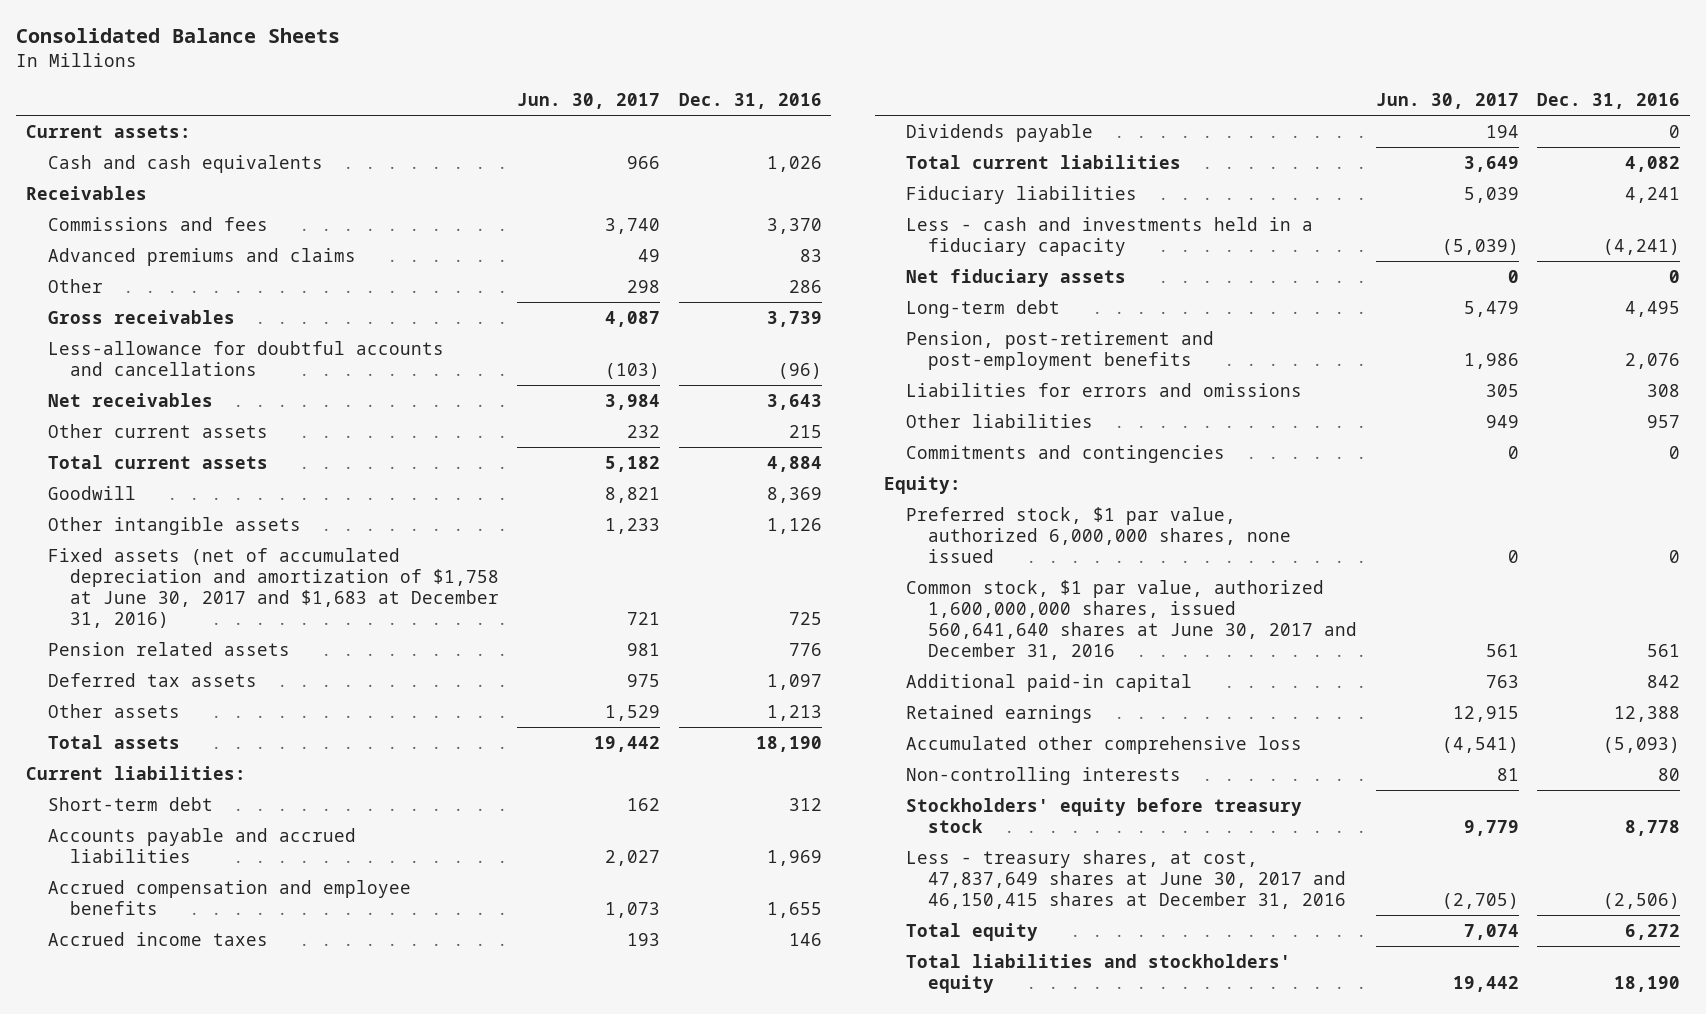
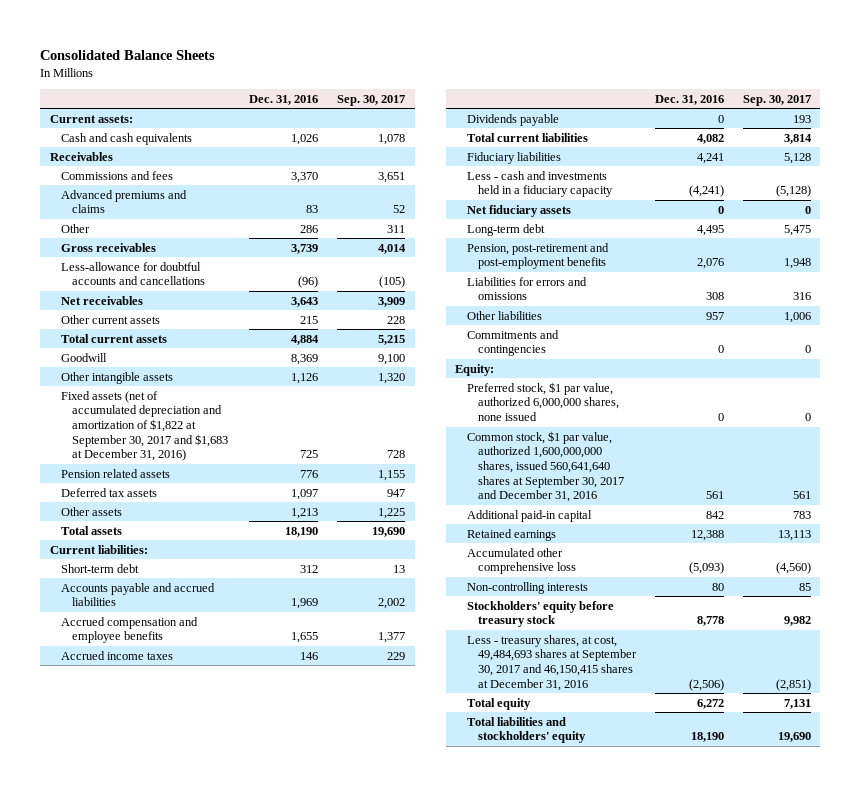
- | Jun. 30, 2017 | Dec. 31, 2016
+ | Dec. 31, 2016 | Sep. 30, 2017
- Fixed assets (net of accumulated depreciation and amortization of $1,758 at June 30, 2017 and $1,683 at December 31, 2016) | 721 | 725
+ Fixed assets (net of accumulated depreciation and amortization of $1,822 at September 30, 2017 and $1,683 at December 31, 2016) | 725 | 728
- Common stock, $1 par value, authorized 1,600,000,000 shares, issued 560,641,640 shares at June 30, 2017 and December 31, 2016 | 561 | 561
+ Common stock, $1 par value, authorized 1,600,000,000 shares, issued 560,641,640 shares at September 30, 2017 and December 31, 2016 | 561 | 561
- Less - treasury shares, at cost, 47,837,649 shares at June 30, 2017 and 46,150,415 shares at December 31, 2016 | (2,705) | (2,506)
+ Less - treasury shares, at cost, 49,484,693 shares at September 30, 2017 and 46,150,415 shares at December 31, 2016 | (2,506) | (2,851)

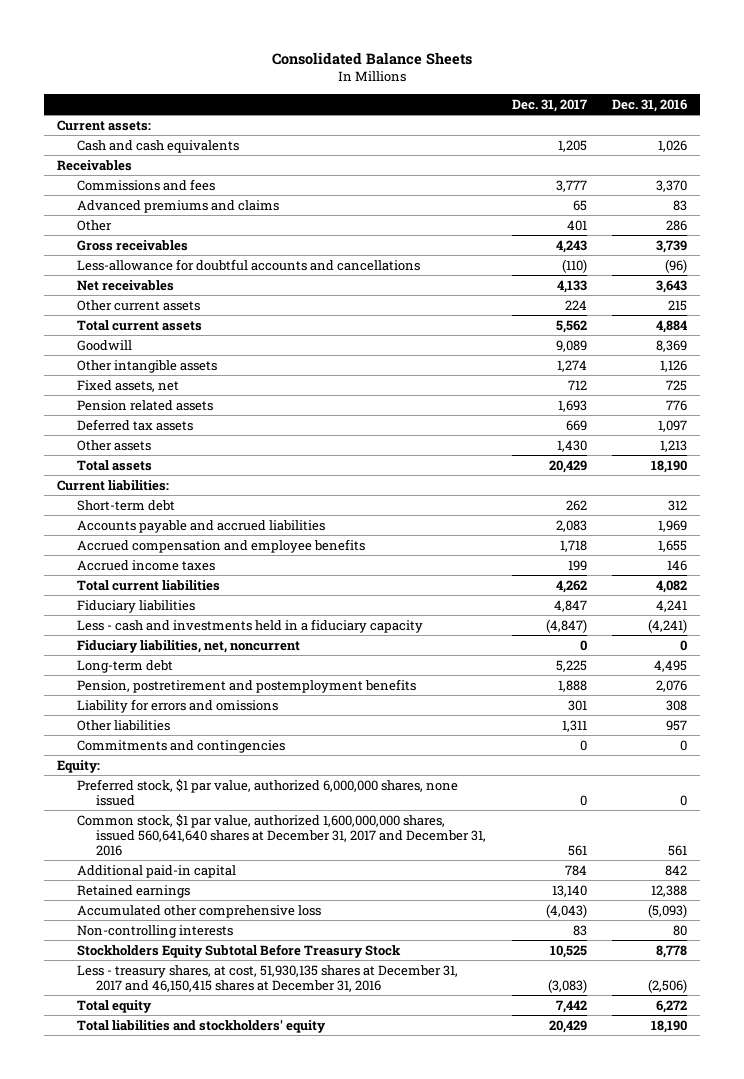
- | Dec. 31, 2016 | Sep. 30, 2017
+ | Dec. 31, 2017 | Dec. 31, 2016
- Fixed assets (net of accumulated depreciation and amortization of $1,822 at September 30, 2017 and $1,683 at December 31, 2016) | 725 | 728
+ Fixed assets, net | 712 | 725
- Dividends payable | 0 | 193
- Net fiduciary assets | 0 | 0
+ Fiduciary liabilities, net, noncurrent | 0 | 0
- Pension, post-retirement and post-employment benefits | 2,076 | 1,948
- Liabilities for errors and omissions | 308 | 316
+ Pension, postretirement and postemployment benefits | 1,888 | 2,076
+ Liability for errors and omissions | 301 | 308
- Common stock, $1 par value, authorized 1,600,000,000 shares, issued 560,641,640 shares at September 30, 2017 and December 31, 2016 | 561 | 561
+ Common stock, $1 par value, authorized 1,600,000,000 shares, issued 560,641,640 shares at December 31, 2017 and December 31, 2016 | 561 | 561
- Stockholders' equity before treasury stock | 8,778 | 9,982
- Less - treasury shares, at cost, 49,484,693 shares at September 30, 2017 and 46,150,415 shares at December 31, 2016 | (2,506) | (2,851)
+ Stockholders Equity Subtotal Before Treasury Stock | 10,525 | 8,778
+ Less - treasury shares, at cost, 51,930,135 shares at December 31, 2017 and 46,150,415 shares at December 31, 2016 | (3,083) | (2,506)

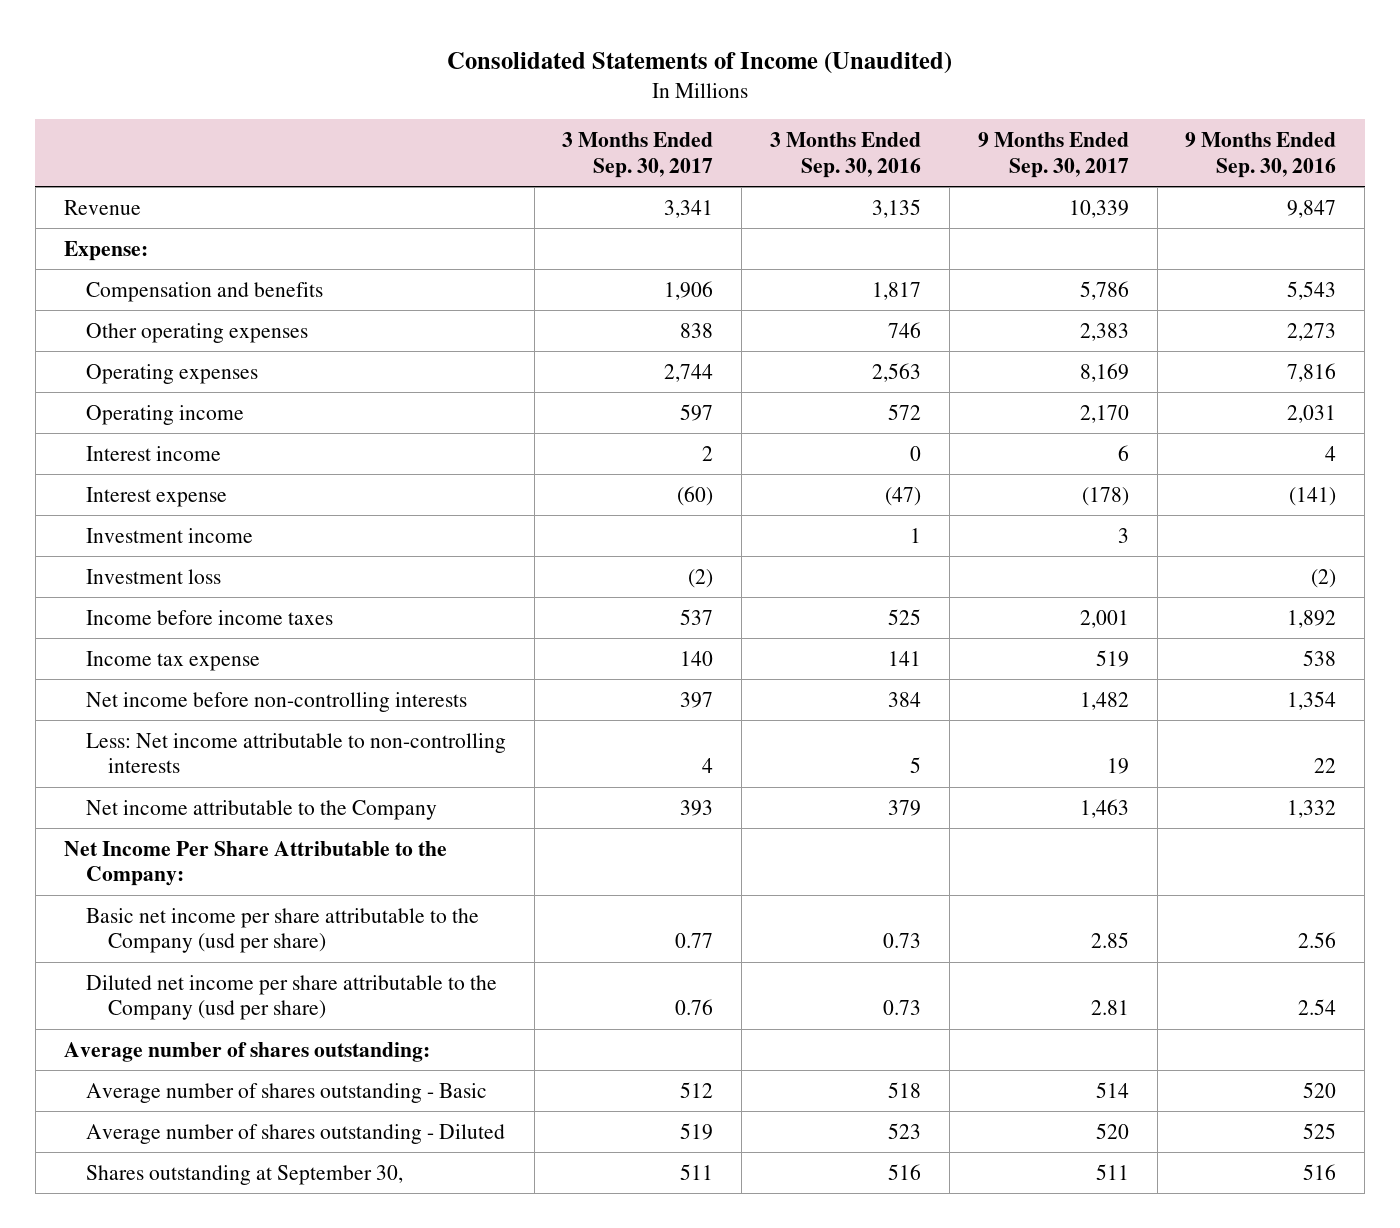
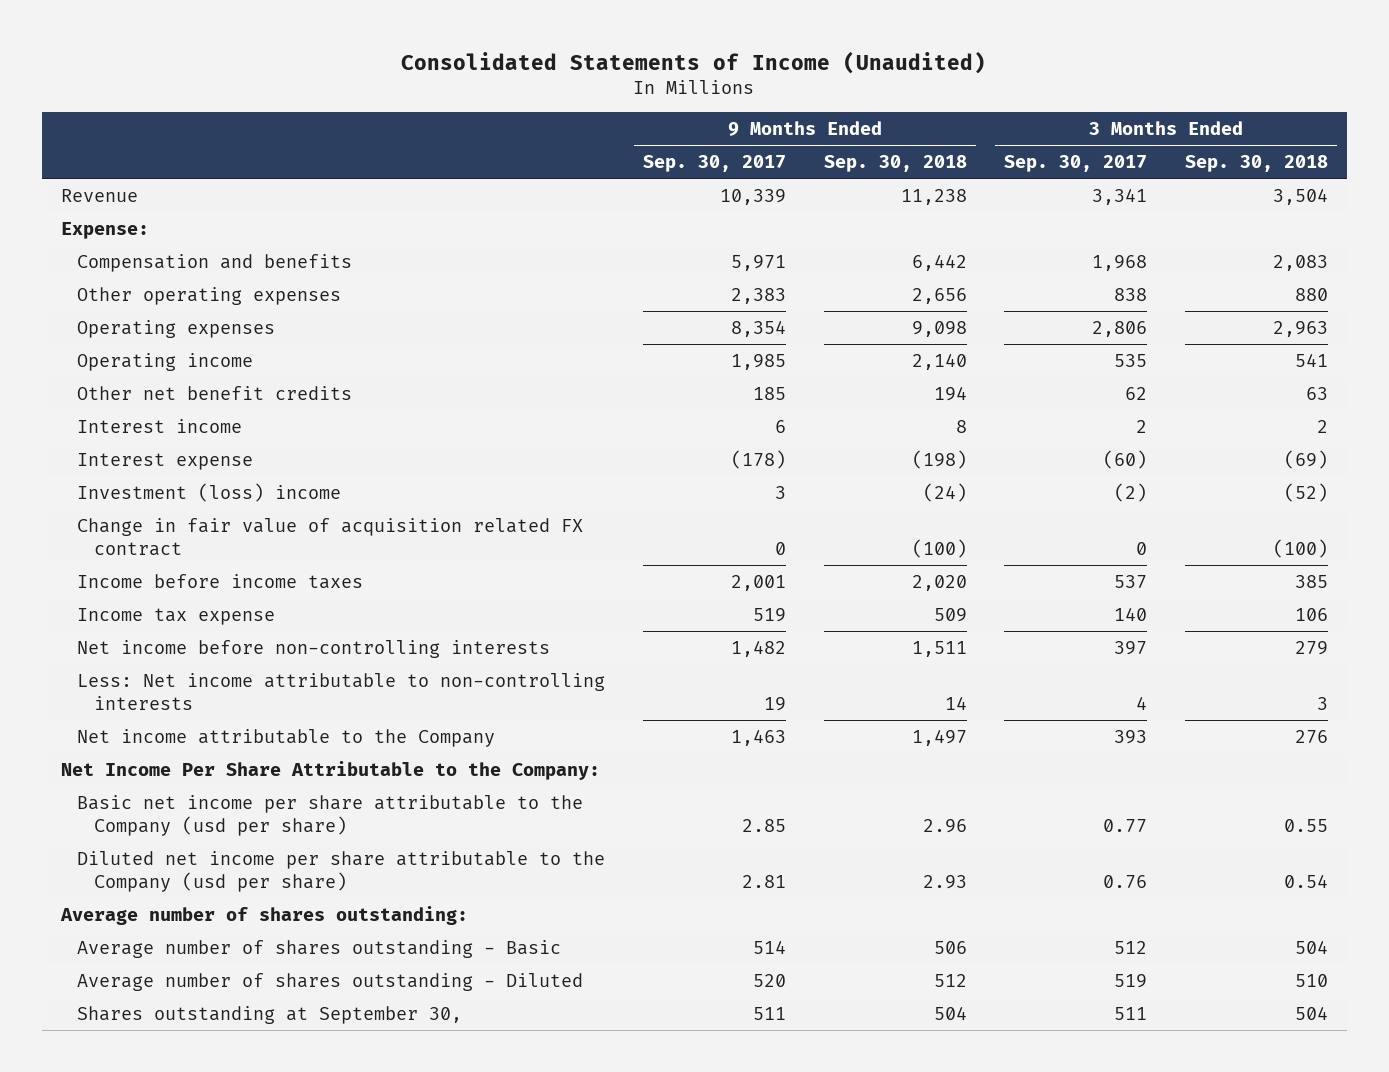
- | 3 Months Ended Sep. 30, 2017 | 3 Months Ended Sep. 30, 2016 | 9 Months Ended Sep. 30, 2017 | 9 Months Ended Sep. 30, 2016
+ | 9 Months Ended Sep. 30, 2017 | 9 Months Ended Sep. 30, 2018 | 3 Months Ended Sep. 30, 2017 | 3 Months Ended Sep. 30, 2018
- Compensation and benefits | 1,906 | 1,817 | 5,786 | 5,543
+ Compensation and benefits | 5,971 | 6,442 | 1,968 | 2,083
- Operating expenses | 2,744 | 2,563 | 8,169 | 7,816
- Operating income | 597 | 572 | 2,170 | 2,031
+ Operating expenses | 8,354 | 9,098 | 2,806 | 2,963
+ Operating income | 1,985 | 2,140 | 535 | 541
+ Other net benefit credits | 185 | 194 | 62 | 63
- Investment income | | 1 | 3 |
- Investment loss | (2) | | | (2)
+ Investment (loss) income | 3 | (24) | (2) | (52)
+ Change in fair value of acquisition related FX contract | 0 | (100) | 0 | (100)

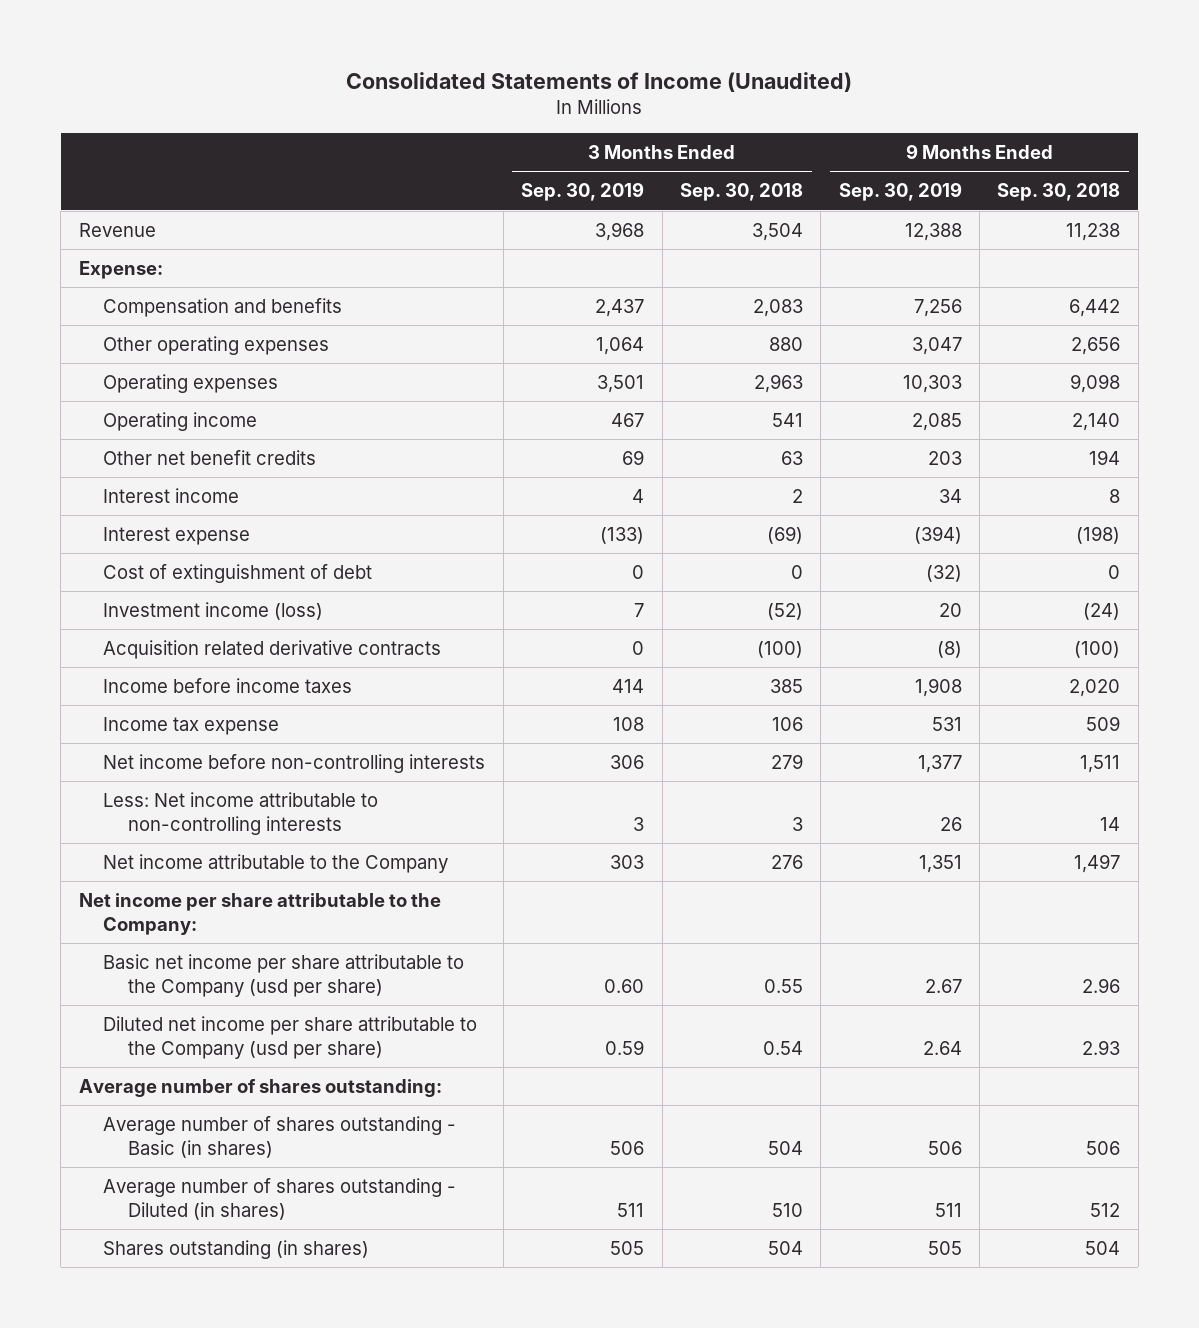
- | 9 Months Ended Sep. 30, 2017 | 9 Months Ended Sep. 30, 2018 | 3 Months Ended Sep. 30, 2017 | 3 Months Ended Sep. 30, 2018
+ | 3 Months Ended Sep. 30, 2019 | 3 Months Ended Sep. 30, 2018 | 9 Months Ended Sep. 30, 2019 | 9 Months Ended Sep. 30, 2018
- Investment (loss) income | 3 | (24) | (2) | (52)
- Change in fair value of acquisition related FX contract | 0 | (100) | 0 | (100)
+ Cost of extinguishment of debt | 0 | 0 | (32) | 0
+ Investment income (loss) | 7 | (52) | 20 | (24)
+ Acquisition related derivative contracts | 0 | (100) | (8) | (100)
- Net Income Per Share Attributable to the Company:
+ Net income per share attributable to the Company:
- Average number of shares outstanding - Basic | 514 | 506 | 512 | 504
- Average number of shares outstanding - Diluted | 520 | 512 | 519 | 510
- Shares outstanding at September 30, | 511 | 504 | 511 | 504
+ Average number of shares outstanding - Basic (in shares) | 506 | 504 | 506 | 506
+ Average number of shares outstanding - Diluted (in shares) | 511 | 510 | 511 | 512
+ Shares outstanding (in shares) | 505 | 504 | 505 | 504

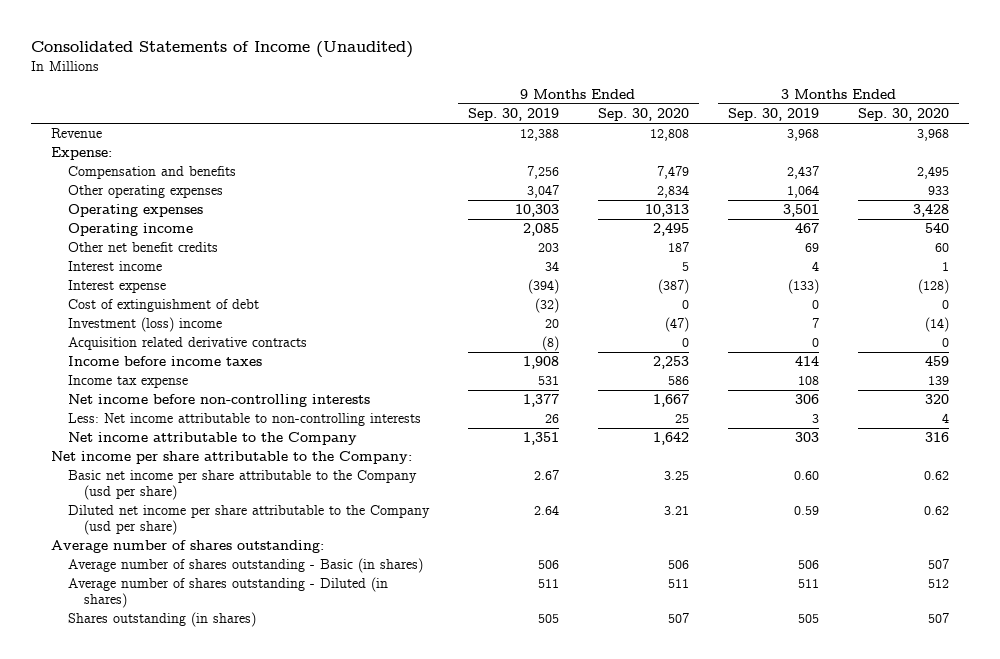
- | 3 Months Ended Sep. 30, 2019 | 3 Months Ended Sep. 30, 2018 | 9 Months Ended Sep. 30, 2019 | 9 Months Ended Sep. 30, 2018
+ | 9 Months Ended Sep. 30, 2019 | 9 Months Ended Sep. 30, 2020 | 3 Months Ended Sep. 30, 2019 | 3 Months Ended Sep. 30, 2020
- Investment income (loss) | 7 | (52) | 20 | (24)
+ Investment (loss) income | 20 | (47) | 7 | (14)

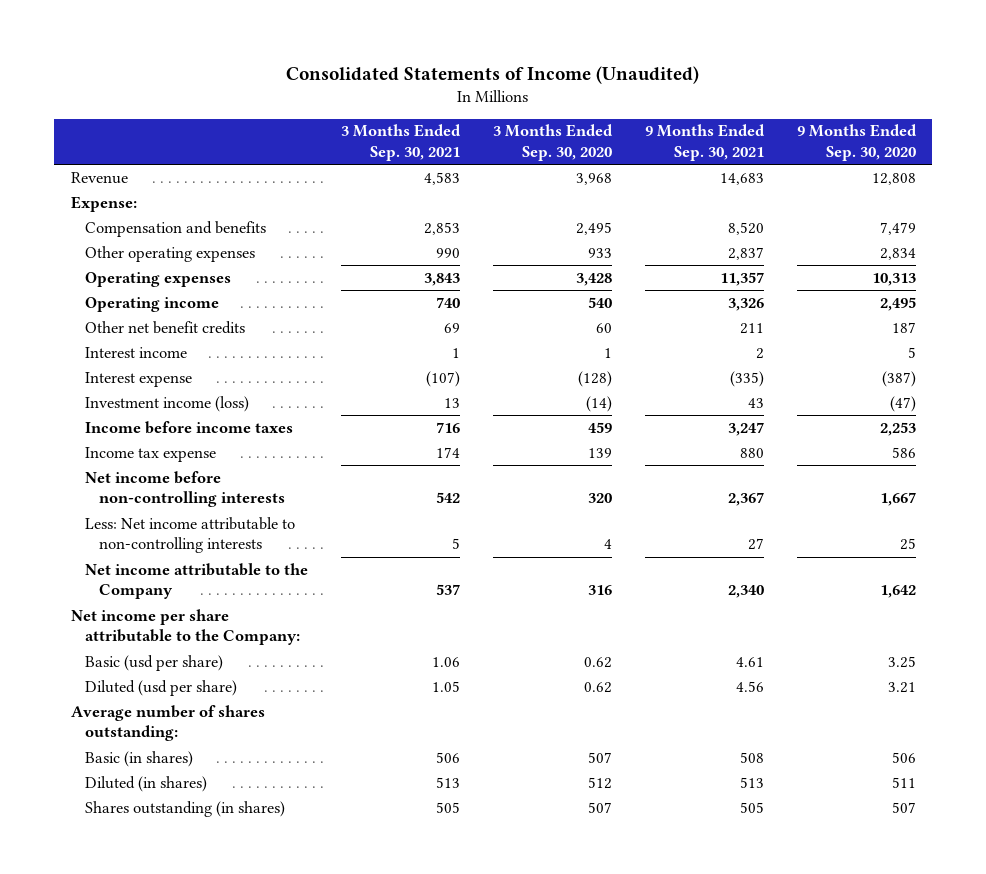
- | 9 Months Ended Sep. 30, 2019 | 9 Months Ended Sep. 30, 2020 | 3 Months Ended Sep. 30, 2019 | 3 Months Ended Sep. 30, 2020
+ | 3 Months Ended Sep. 30, 2021 | 3 Months Ended Sep. 30, 2020 | 9 Months Ended Sep. 30, 2021 | 9 Months Ended Sep. 30, 2020
- Cost of extinguishment of debt | (32) | 0 | 0 | 0
- Investment (loss) income | 20 | (47) | 7 | (14)
- Acquisition related derivative contracts | (8) | 0 | 0 | 0
+ Investment income (loss) | 13 | (14) | 43 | (47)
- Basic net income per share attributable to the Company (usd per share) | 2.67 | 3.25 | 0.60 | 0.62
- Diluted net income per share attributable to the Company (usd per share) | 2.64 | 3.21 | 0.59 | 0.62
+ Basic (usd per share) | 1.06 | 0.62 | 4.61 | 3.25
+ Diluted (usd per share) | 1.05 | 0.62 | 4.56 | 3.21
- Average number of shares outstanding - Basic (in shares) | 506 | 506 | 506 | 507
- Average number of shares outstanding - Diluted (in shares) | 511 | 511 | 511 | 512
+ Basic (in shares) | 506 | 507 | 508 | 506
+ Diluted (in shares) | 513 | 512 | 513 | 511

